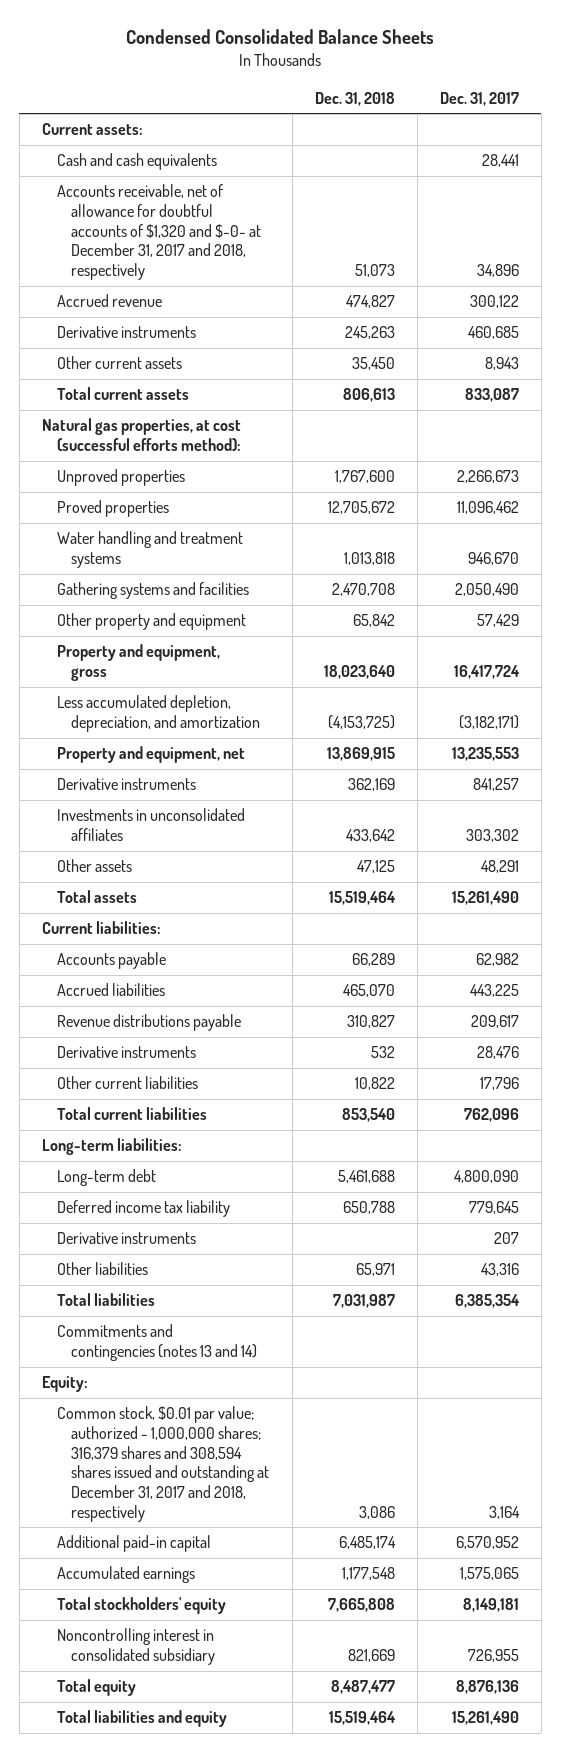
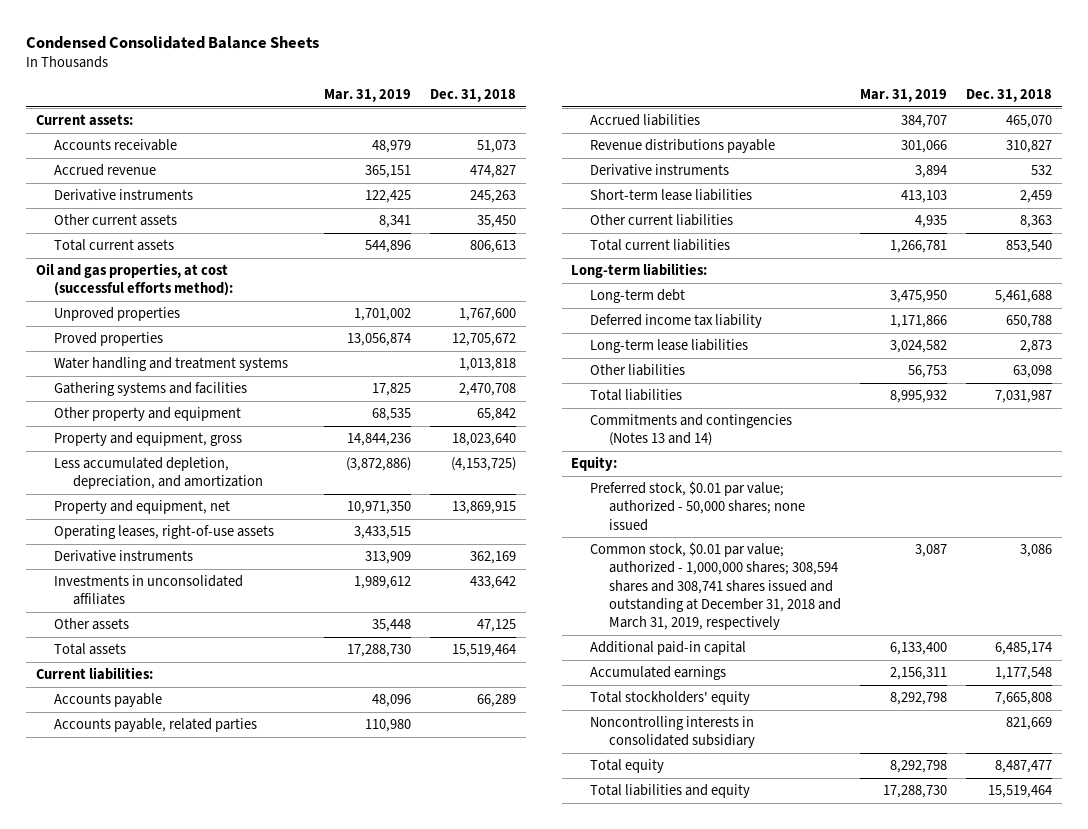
- | Dec. 31, 2018 | Dec. 31, 2017
+ | Mar. 31, 2019 | Dec. 31, 2018
- Cash and cash equivalents | | 28,441
- Accounts receivable, net of allowance for doubtful accounts of $1,320 and $-0- at December 31, 2017 and 2018, respectively | 51,073 | 34,896
+ Accounts receivable | 48,979 | 51,073
- Natural gas properties, at cost (successful efforts method):
+ Oil and gas properties, at cost (successful efforts method):
+ Operating leases, right-of-use assets | 3,433,515 |
+ Accounts payable, related parties | 110,980 |
- Other current liabilities | 10,822 | 17,796
+ Short-term lease liabilities | 413,103 | 2,459
+ Other current liabilities | 4,935 | 8,363
- Derivative instruments | | 207
- Other liabilities | 65,971 | 43,316
+ Long-term lease liabilities | 3,024,582 | 2,873
+ Other liabilities | 56,753 | 63,098
- Commitments and contingencies (notes 13 and 14)
+ Commitments and contingencies (Notes 13 and 14)
- Common stock, $0.01 par value; authorized - 1,000,000 shares; 316,379 shares and 308,594 shares issued and outstanding at December 31, 2017 and 2018, respectively | 3,086 | 3,164
+ Preferred stock, $0.01 par value; authorized - 50,000 shares; none issued
+ Common stock, $0.01 par value; authorized - 1,000,000 shares; 308,594 shares and 308,741 shares issued and outstanding at December 31, 2018 and March 31, 2019, respectively | 3,087 | 3,086
- Noncontrolling interest in consolidated subsidiary | 821,669 | 726,955
+ Noncontrolling interests in consolidated subsidiary | | 821,669

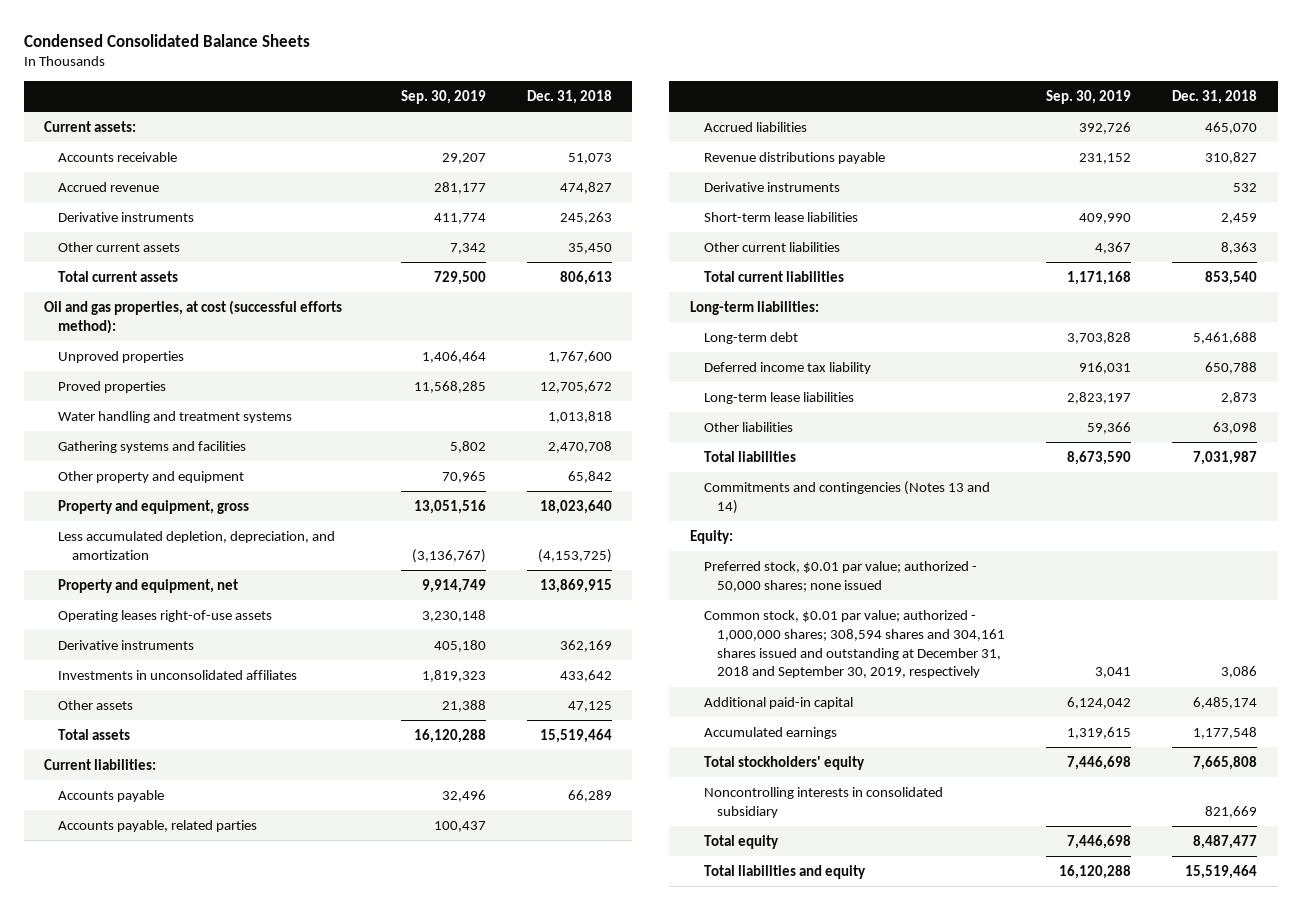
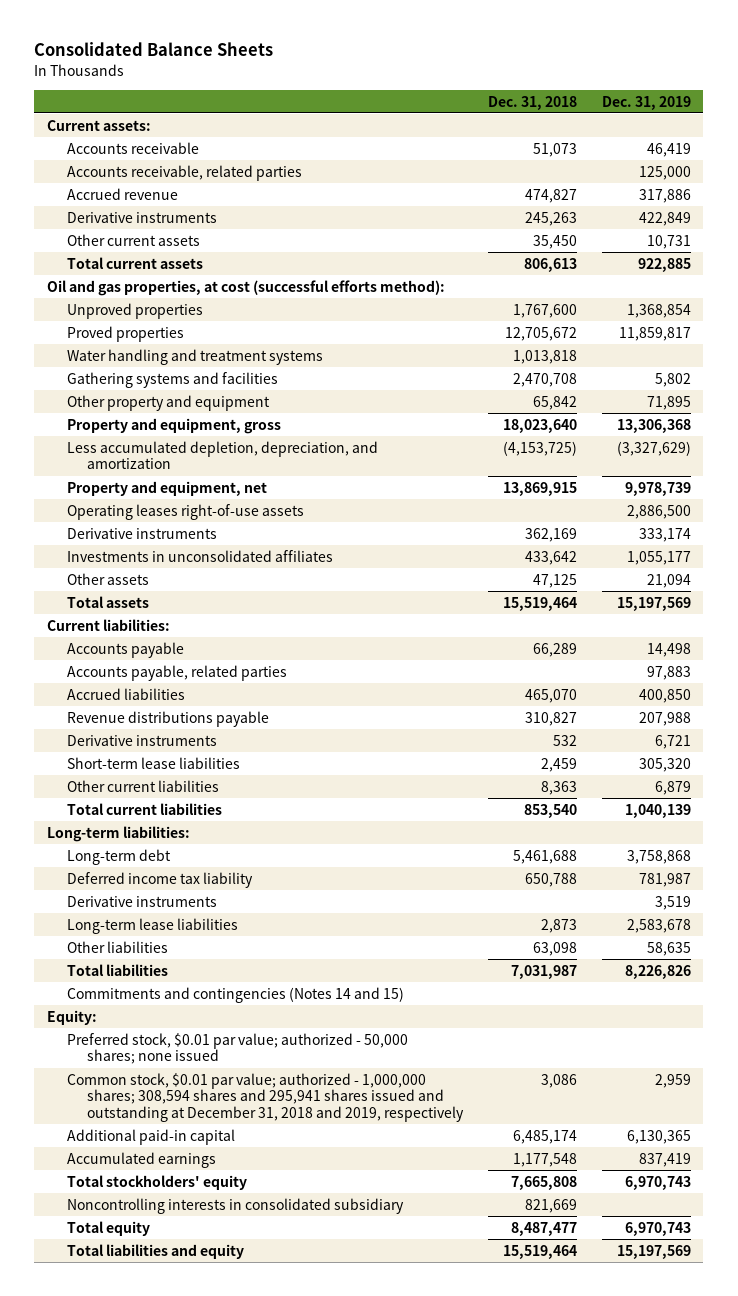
- Condensed Consolidated Balance Sheets
+ Consolidated Balance Sheets
- | Sep. 30, 2019 | Dec. 31, 2018
+ | Dec. 31, 2018 | Dec. 31, 2019
+ Accounts receivable, related parties | | 125,000
+ Derivative instruments | | 3,519
- Commitments and contingencies (Notes 13 and 14)
+ Commitments and contingencies (Notes 14 and 15)
- Common stock, $0.01 par value; authorized - 1,000,000 shares; 308,594 shares and 304,161 shares issued and outstanding at December 31, 2018 and September 30, 2019, respectively | 3,041 | 3,086
+ Common stock, $0.01 par value; authorized - 1,000,000 shares; 308,594 shares and 295,941 shares issued and outstanding at December 31, 2018 and 2019, respectively | 3,086 | 2,959

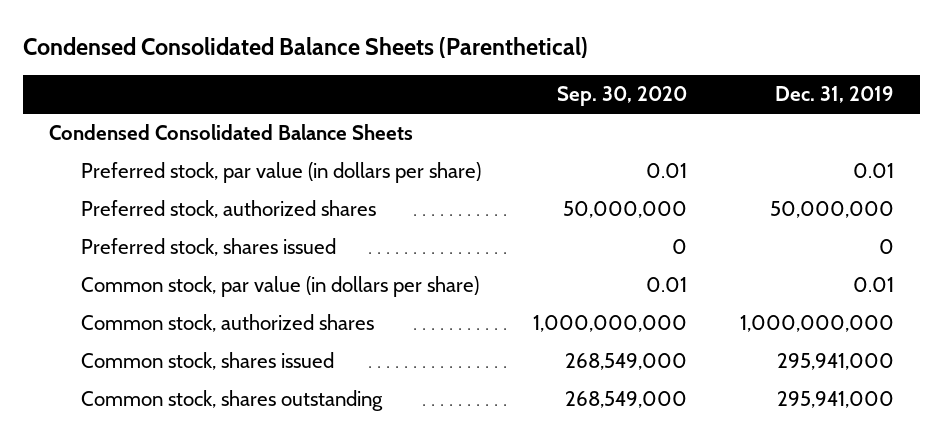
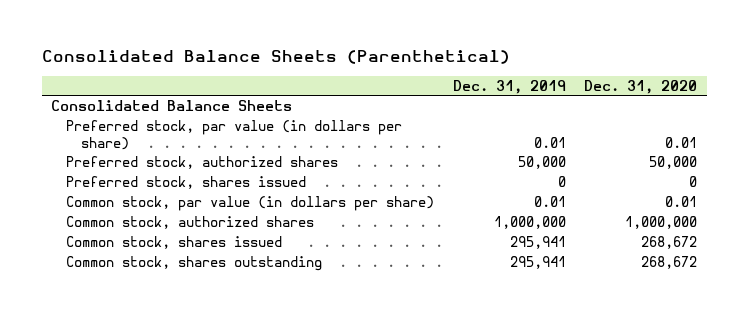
- Condensed Consolidated Balance Sheets (Parenthetical)
+ Consolidated Balance Sheets (Parenthetical)
- | Sep. 30, 2020 | Dec. 31, 2019
+ | Dec. 31, 2019 | Dec. 31, 2020
- Condensed Consolidated Balance Sheets
+ Consolidated Balance Sheets
- Preferred stock, authorized shares | 50,000,000 | 50,000,000
+ Preferred stock, authorized shares | 50,000 | 50,000
- Common stock, authorized shares | 1,000,000,000 | 1,000,000,000
- Common stock, shares issued | 268,549,000 | 295,941,000
- Common stock, shares outstanding | 268,549,000 | 295,941,000
+ Common stock, authorized shares | 1,000,000 | 1,000,000
+ Common stock, shares issued | 295,941 | 268,672
+ Common stock, shares outstanding | 295,941 | 268,672

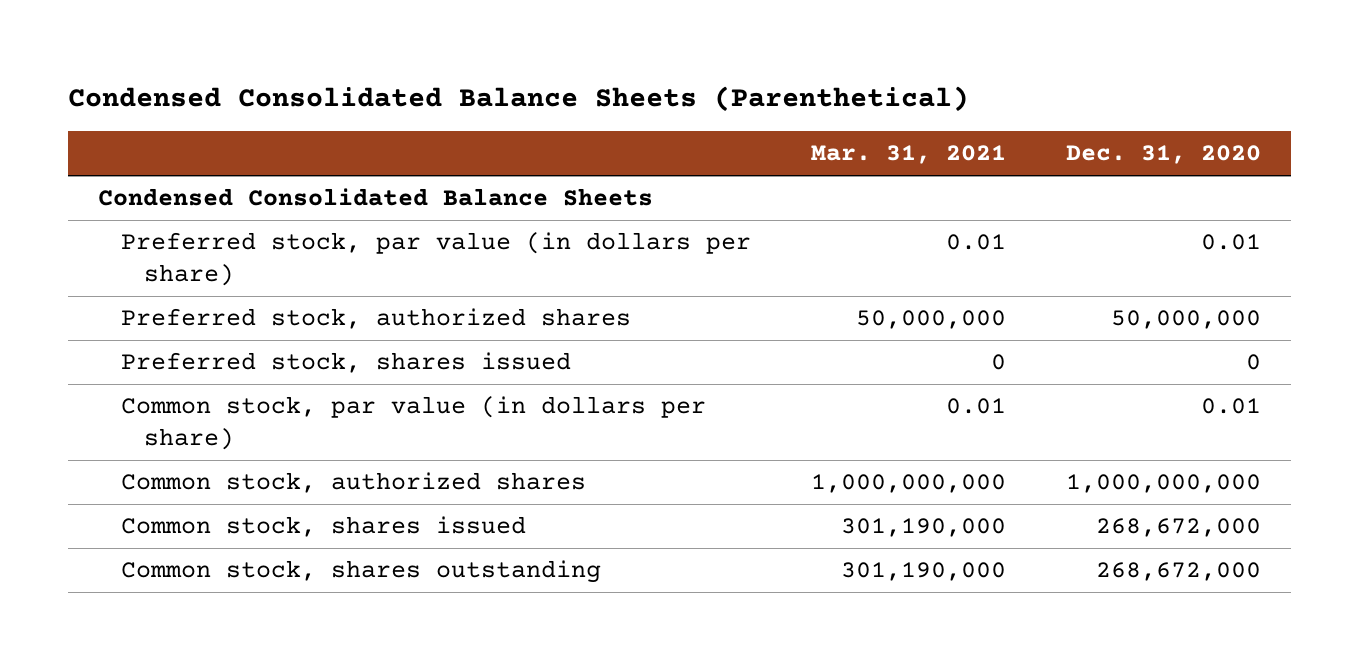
- Consolidated Balance Sheets (Parenthetical)
+ Condensed Consolidated Balance Sheets (Parenthetical)
- | Dec. 31, 2019 | Dec. 31, 2020
+ | Mar. 31, 2021 | Dec. 31, 2020
- Consolidated Balance Sheets
+ Condensed Consolidated Balance Sheets
- Preferred stock, authorized shares | 50,000 | 50,000
+ Preferred stock, authorized shares | 50,000,000 | 50,000,000
- Common stock, authorized shares | 1,000,000 | 1,000,000
- Common stock, shares issued | 295,941 | 268,672
- Common stock, shares outstanding | 295,941 | 268,672
+ Common stock, authorized shares | 1,000,000,000 | 1,000,000,000
+ Common stock, shares issued | 301,190,000 | 268,672,000
+ Common stock, shares outstanding | 301,190,000 | 268,672,000

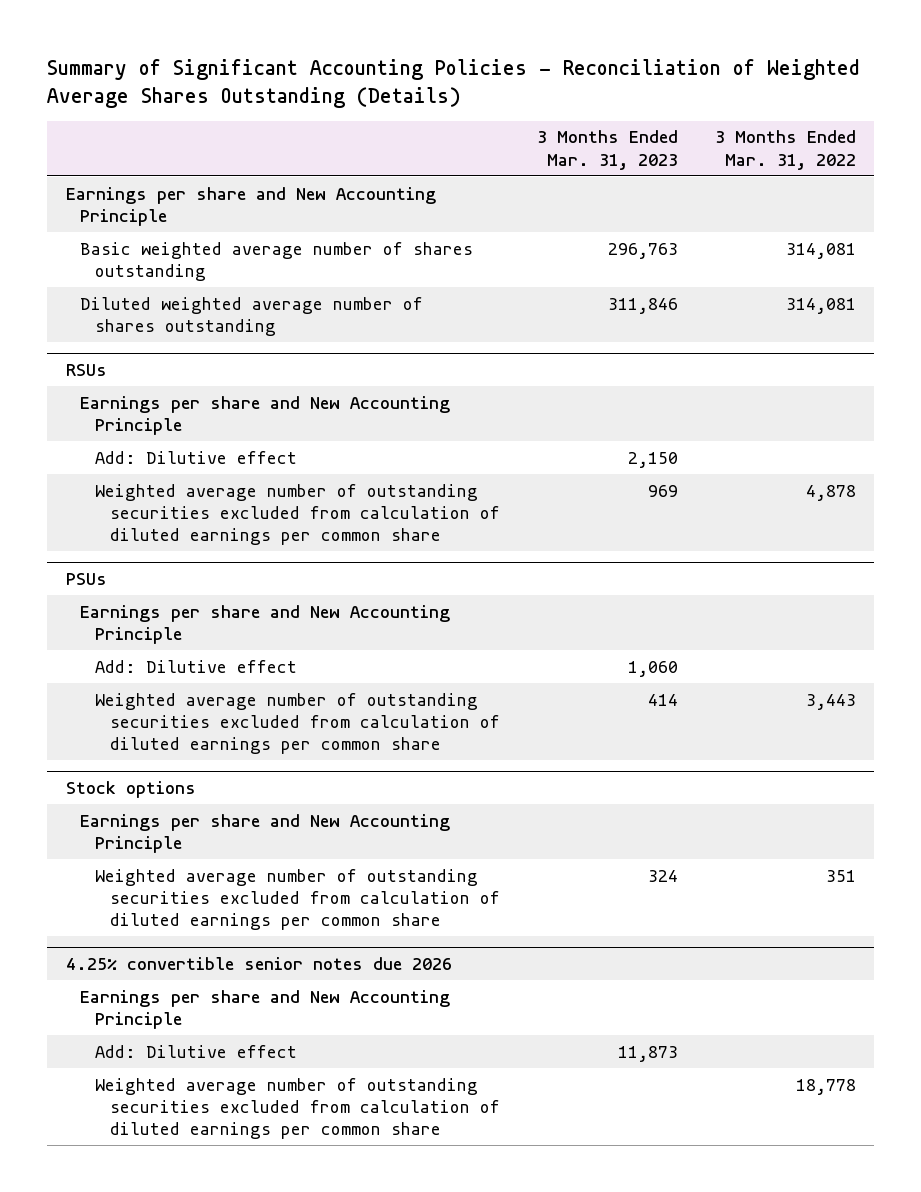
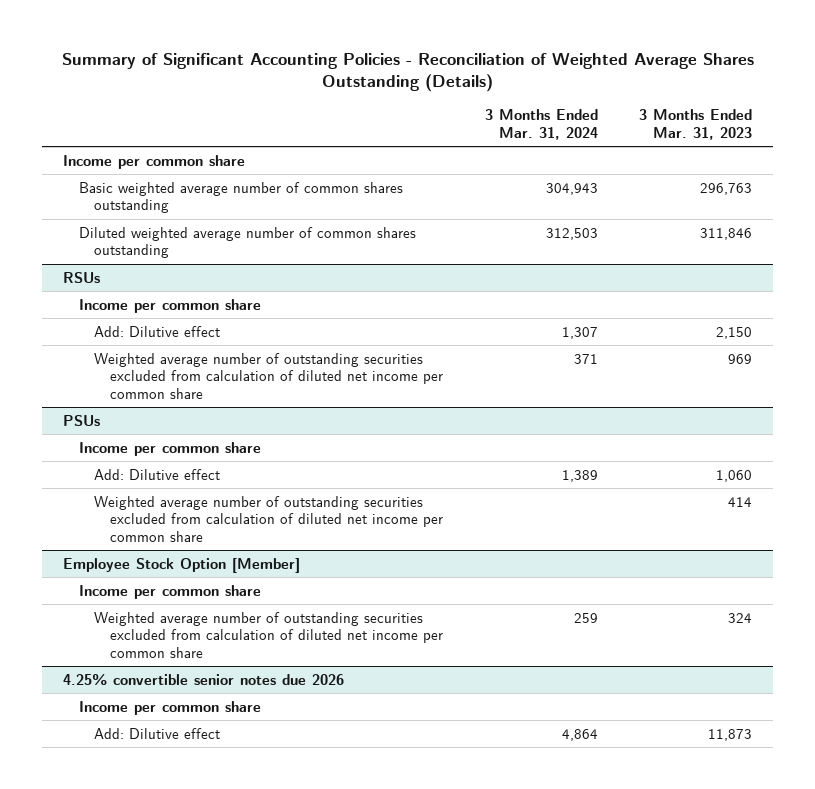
- | 3 Months Ended Mar. 31, 2023 | 3 Months Ended Mar. 31, 2022
+ | 3 Months Ended Mar. 31, 2024 | 3 Months Ended Mar. 31, 2023
- Earnings per share and New Accounting Principle
- Basic weighted average number of shares outstanding | 296,763 | 314,081
- Diluted weighted average number of shares outstanding | 311,846 | 314,081
+ Income per common share
+ Basic weighted average number of common shares outstanding | 304,943 | 296,763
+ Diluted weighted average number of common shares outstanding | 312,503 | 311,846
@ RSUs
- Earnings per share and New Accounting Principle
+ Income per common share
- Weighted average number of outstanding securities excluded from calculation of diluted earnings per common share | 969 | 4,878
+ Weighted average number of outstanding securities excluded from calculation of diluted net income per common share | 371 | 969
@ PSUs
- Earnings per share and New Accounting Principle
+ Income per common share
- Weighted average number of outstanding securities excluded from calculation of diluted earnings per common share | 414 | 3,443
- Stock options
- Earnings per share and New Accounting Principle
- Weighted average number of outstanding securities excluded from calculation of diluted earnings per common share | 324 | 351
@ PSUs
+ Weighted average number of outstanding securities excluded from calculation of diluted net income per common share | | 414
+ Employee Stock Option [Member]
+ Income per common share
+ Weighted average number of outstanding securities excluded from calculation of diluted net income per common share | 259 | 324
@ 4.25% convertible senior notes due 2026
- Earnings per share and New Accounting Principle
+ Income per common share
- Weighted average number of outstanding securities excluded from calculation of diluted earnings per common share | | 18,778

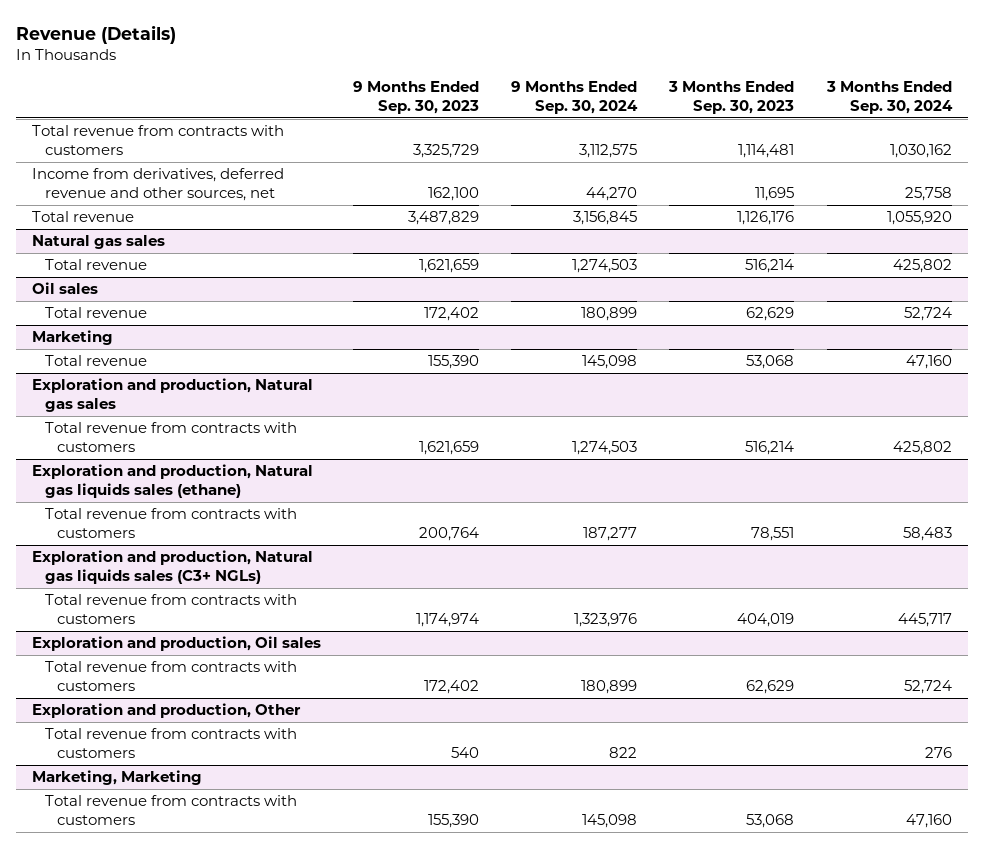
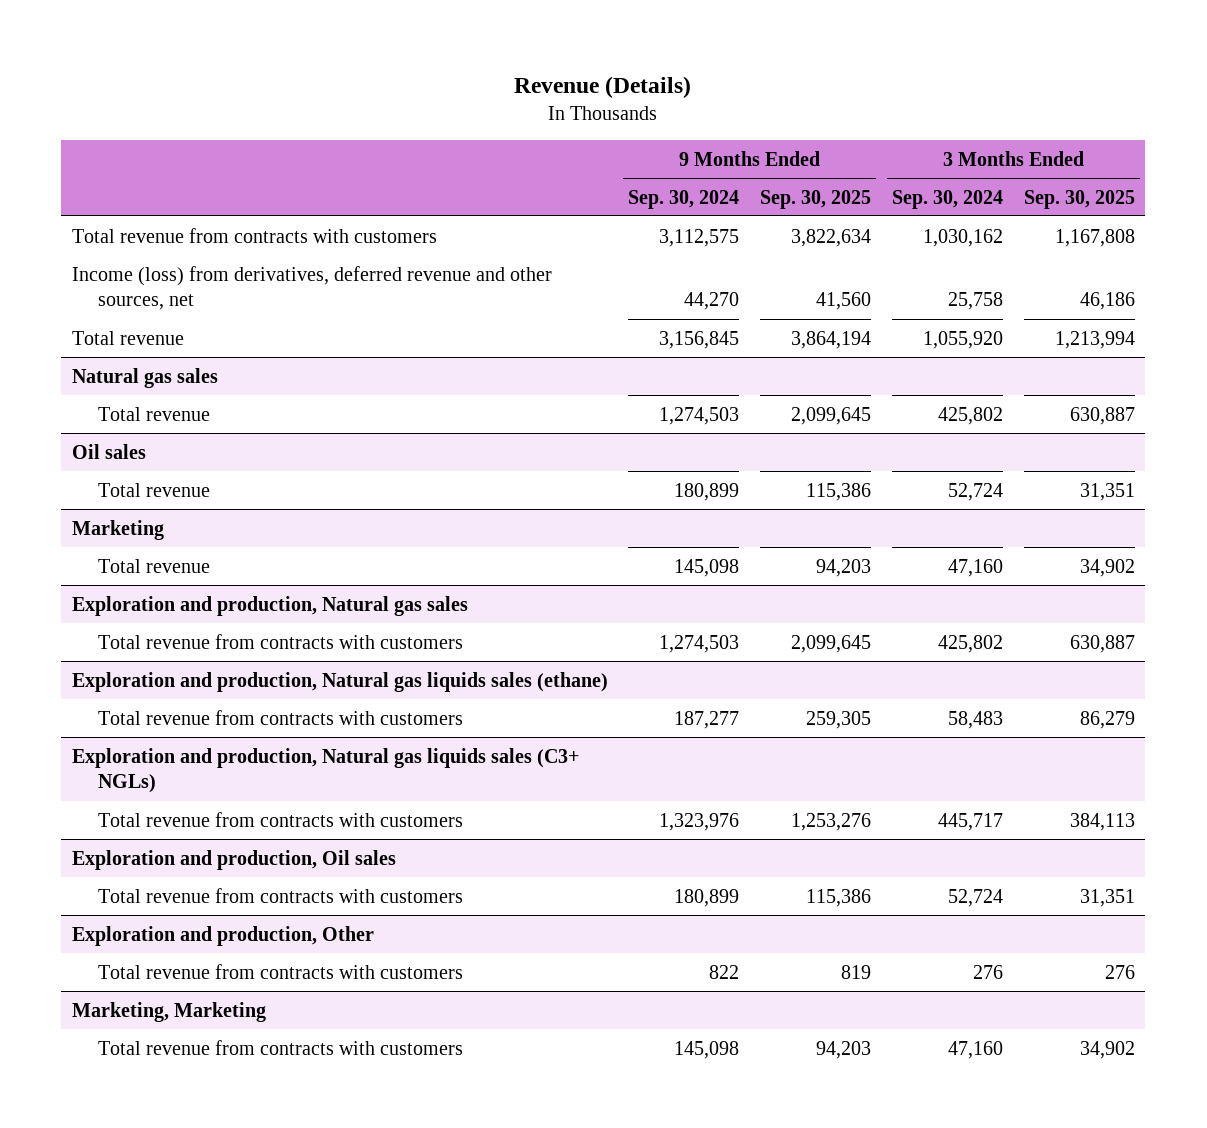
- | 9 Months Ended Sep. 30, 2023 | 9 Months Ended Sep. 30, 2024 | 3 Months Ended Sep. 30, 2023 | 3 Months Ended Sep. 30, 2024
+ | 9 Months Ended Sep. 30, 2024 | 9 Months Ended Sep. 30, 2025 | 3 Months Ended Sep. 30, 2024 | 3 Months Ended Sep. 30, 2025
- Income from derivatives, deferred revenue and other sources, net | 162,100 | 44,270 | 11,695 | 25,758
+ Income (loss) from derivatives, deferred revenue and other sources, net | 44,270 | 41,560 | 25,758 | 46,186

